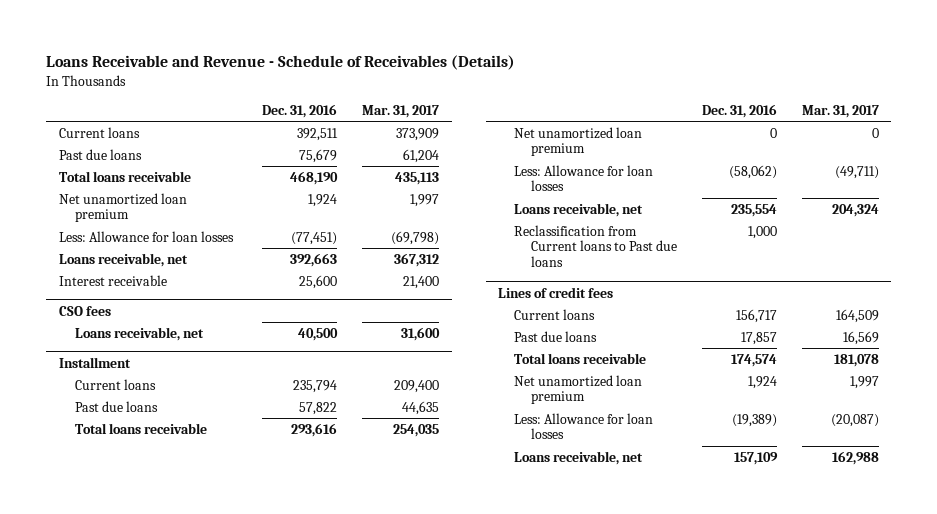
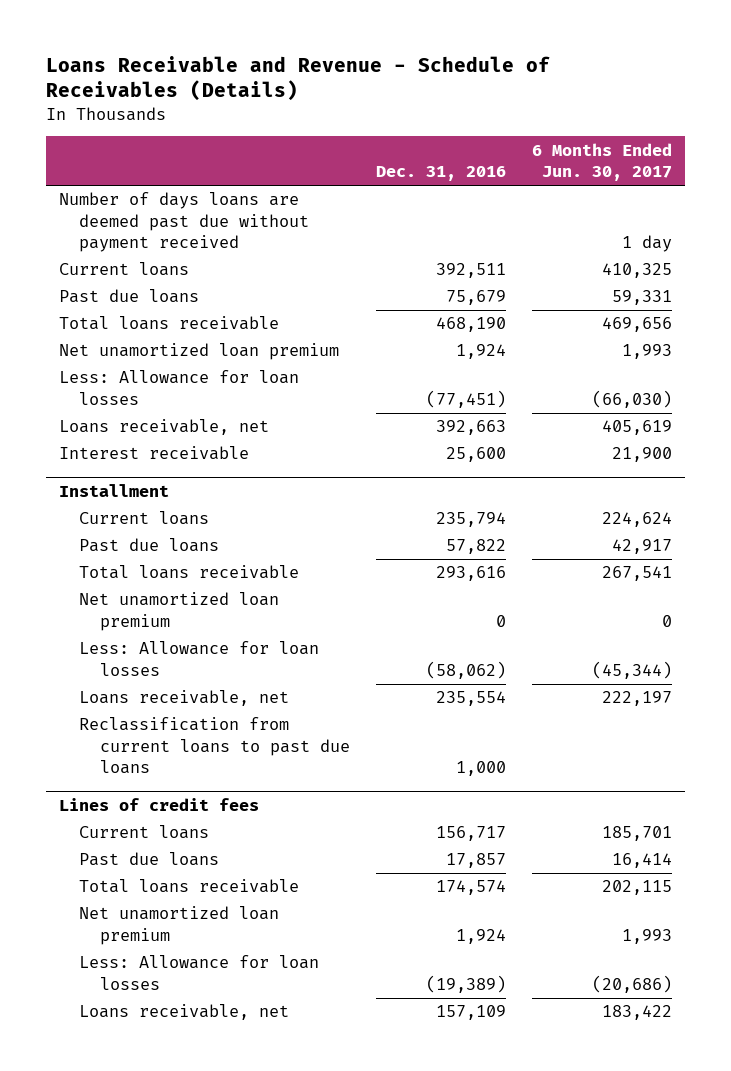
- | Dec. 31, 2016 | Mar. 31, 2017
+ | Dec. 31, 2016 | 6 Months Ended Jun. 30, 2017
+ Number of days loans are deemed past due without payment received | | 1 day
- CSO fees
- Loans receivable, net | 40,500 | 31,600
@ Installment
- Reclassification from Current loans to Past due loans | 1,000 |
+ Reclassification from current loans to past due loans | 1,000 |

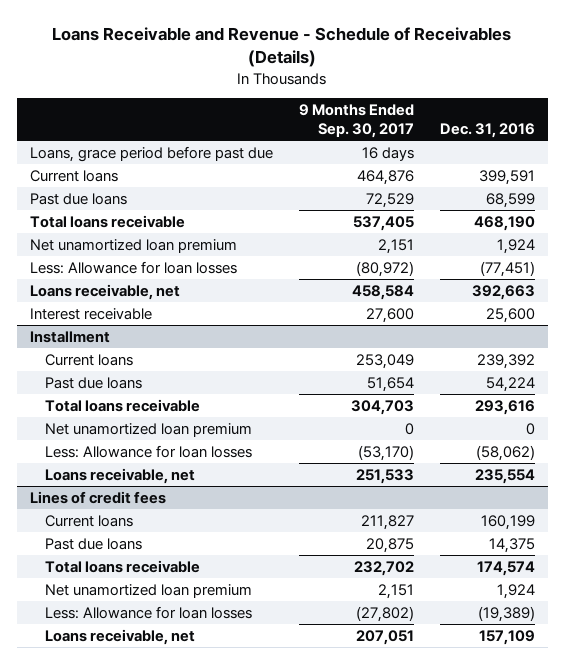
- | Dec. 31, 2016 | 6 Months Ended Jun. 30, 2017
+ | 9 Months Ended Sep. 30, 2017 | Dec. 31, 2016
- Number of days loans are deemed past due without payment received | | 1 day
- Current loans | 392,511 | 410,325
- Past due loans | 75,679 | 59,331
+ Loans, grace period before past due | 16 days |
+ Current loans | 464,876 | 399,591
+ Past due loans | 72,529 | 68,599
@ Installment
- Current loans | 235,794 | 224,624
- Past due loans | 57,822 | 42,917
+ Current loans | 253,049 | 239,392
+ Past due loans | 51,654 | 54,224
- Reclassification from current loans to past due loans | 1,000 |
@ Lines of credit fees
- Current loans | 156,717 | 185,701
- Past due loans | 17,857 | 16,414
+ Current loans | 211,827 | 160,199
+ Past due loans | 20,875 | 14,375

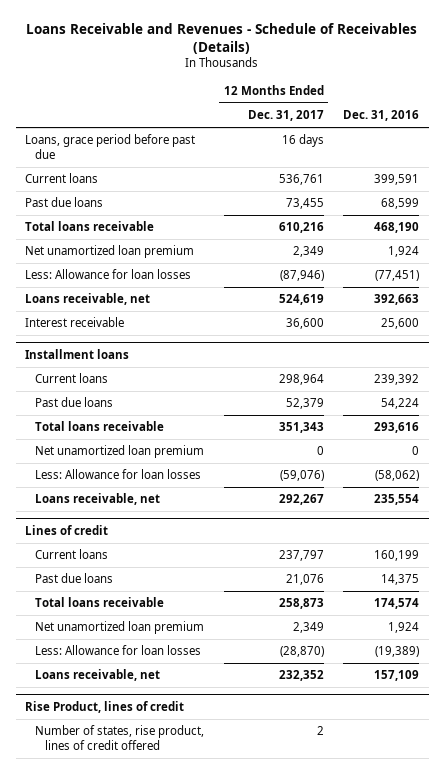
- Loans Receivable and Revenue - Schedule of Receivables (Details)
+ Loans Receivable and Revenues - Schedule of Receivables (Details)
- | 9 Months Ended Sep. 30, 2017 | Dec. 31, 2016
+ | 12 Months Ended Dec. 31, 2017 | Dec. 31, 2016
- Installment
+ Installment loans
- Lines of credit fees
+ Lines of credit
+ Rise Product, lines of credit
+ Number of states, rise product, lines of credit offered | 2 |

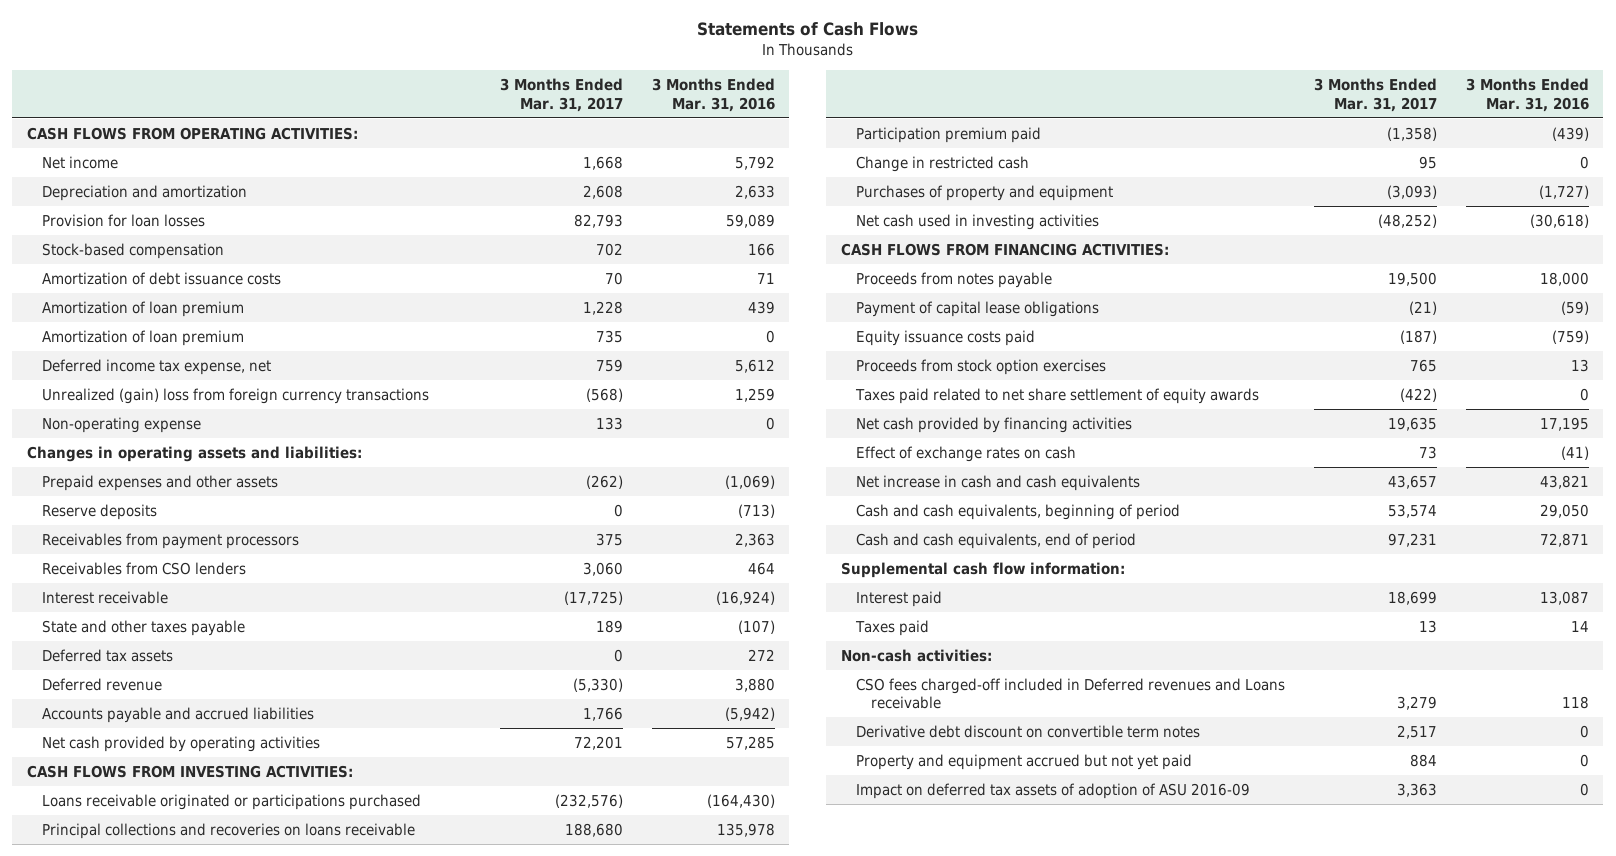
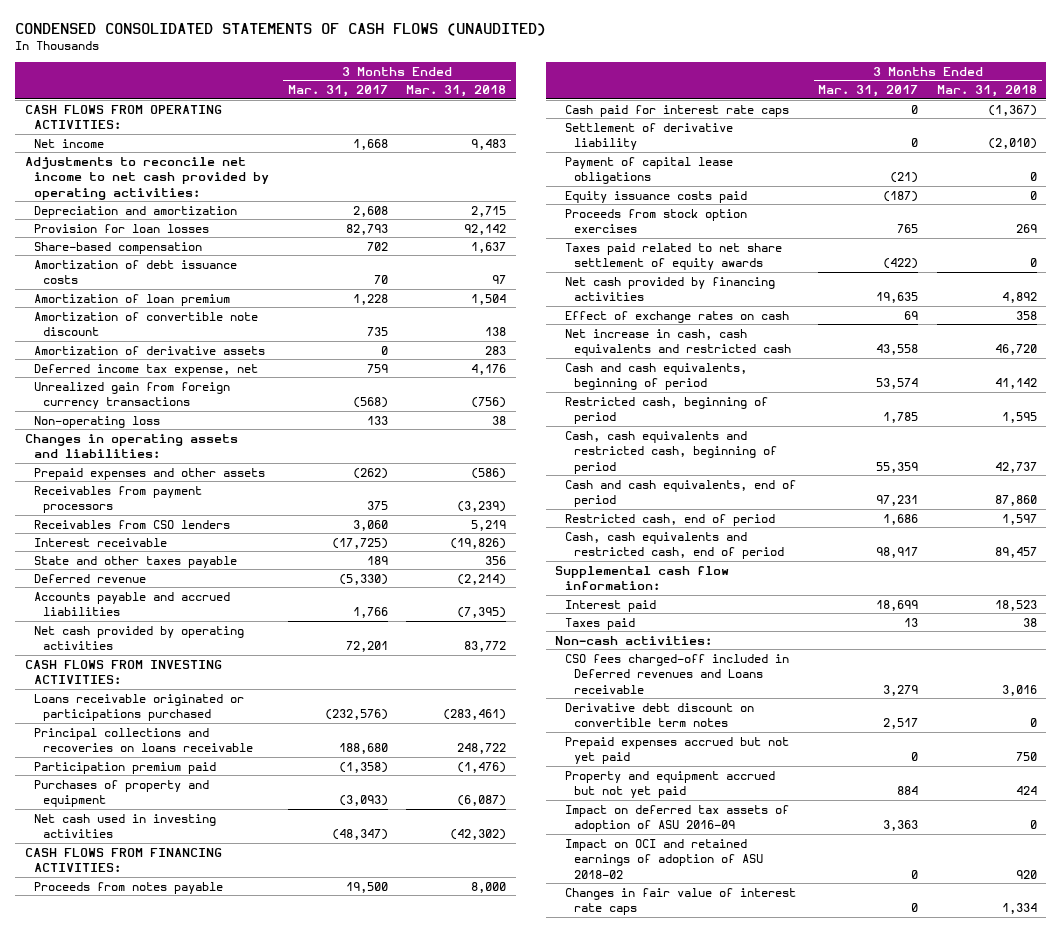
- Statements of Cash Flows
+ CONDENSED CONSOLIDATED STATEMENTS OF CASH FLOWS (UNAUDITED)
- | 3 Months Ended Mar. 31, 2017 | 3 Months Ended Mar. 31, 2016
+ | 3 Months Ended Mar. 31, 2017 | 3 Months Ended Mar. 31, 2018
+ Adjustments to reconcile net income to net cash provided by operating activities:
- Stock-based compensation | 702 | 166
+ Share-based compensation | 702 | 1,637
- Amortization of loan premium | 735 | 0
+ Amortization of convertible note discount | 735 | 138
+ Amortization of derivative assets | 0 | 283
- Unrealized (gain) loss from foreign currency transactions | (568) | 1,259
- Non-operating expense | 133 | 0
+ Unrealized gain from foreign currency transactions | (568) | (756)
+ Non-operating loss | 133 | 38
- Reserve deposits | 0 | (713)
- Deferred tax assets | 0 | 272
- Change in restricted cash | 95 | 0
- Net cash used in investing activities | (48,252) | (30,618)
+ Net cash used in investing activities | (48,347) | (42,302)
+ Cash paid for interest rate caps | 0 | (1,367)
+ Settlement of derivative liability | 0 | (2,010)
- Effect of exchange rates on cash | 73 | (41)
- Net increase in cash and cash equivalents | 43,657 | 43,821
+ Effect of exchange rates on cash | 69 | 358
+ Net increase in cash, cash equivalents and restricted cash | 43,558 | 46,720
+ Restricted cash, beginning of period | 1,785 | 1,595
+ Cash, cash equivalents and restricted cash, beginning of period | 55,359 | 42,737
+ Restricted cash, end of period | 1,686 | 1,597
+ Cash, cash equivalents and restricted cash, end of period | 98,917 | 89,457
+ Prepaid expenses accrued but not yet paid | 0 | 750
+ Impact on OCI and retained earnings of adoption of ASU 2018-02 | 0 | 920
+ Changes in fair value of interest rate caps | 0 | 1,334

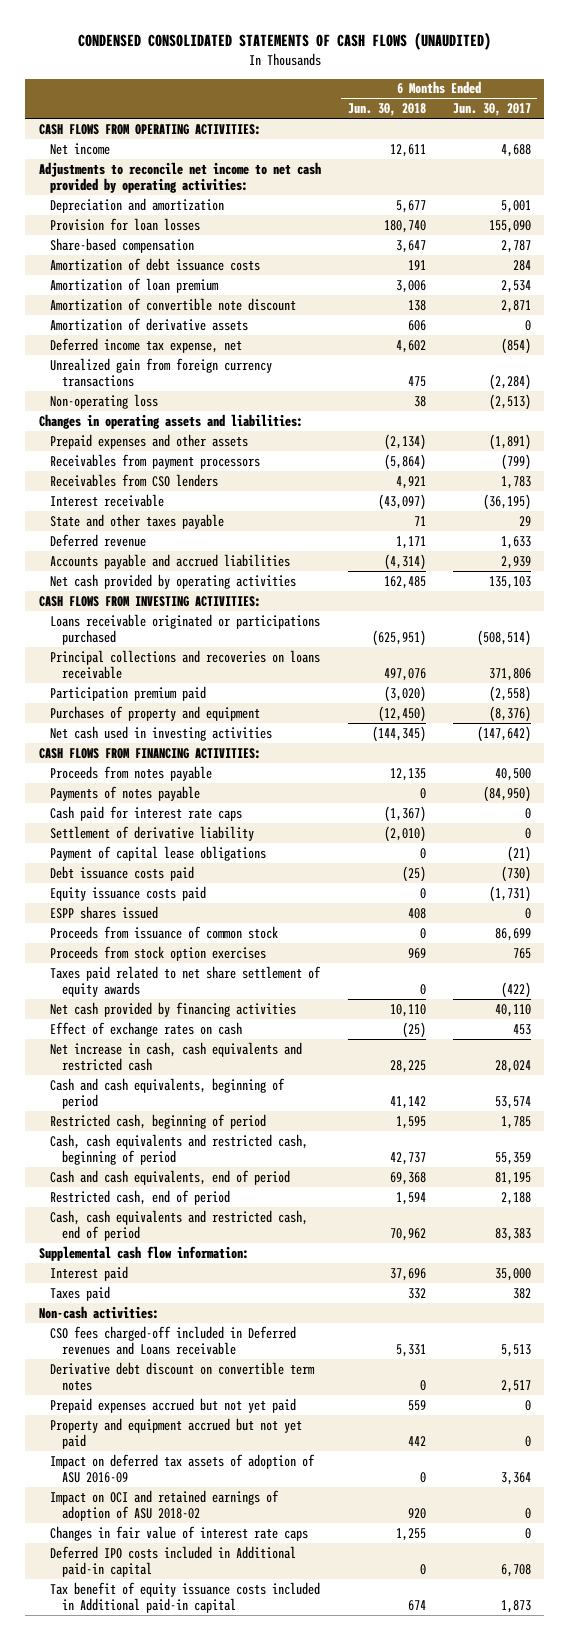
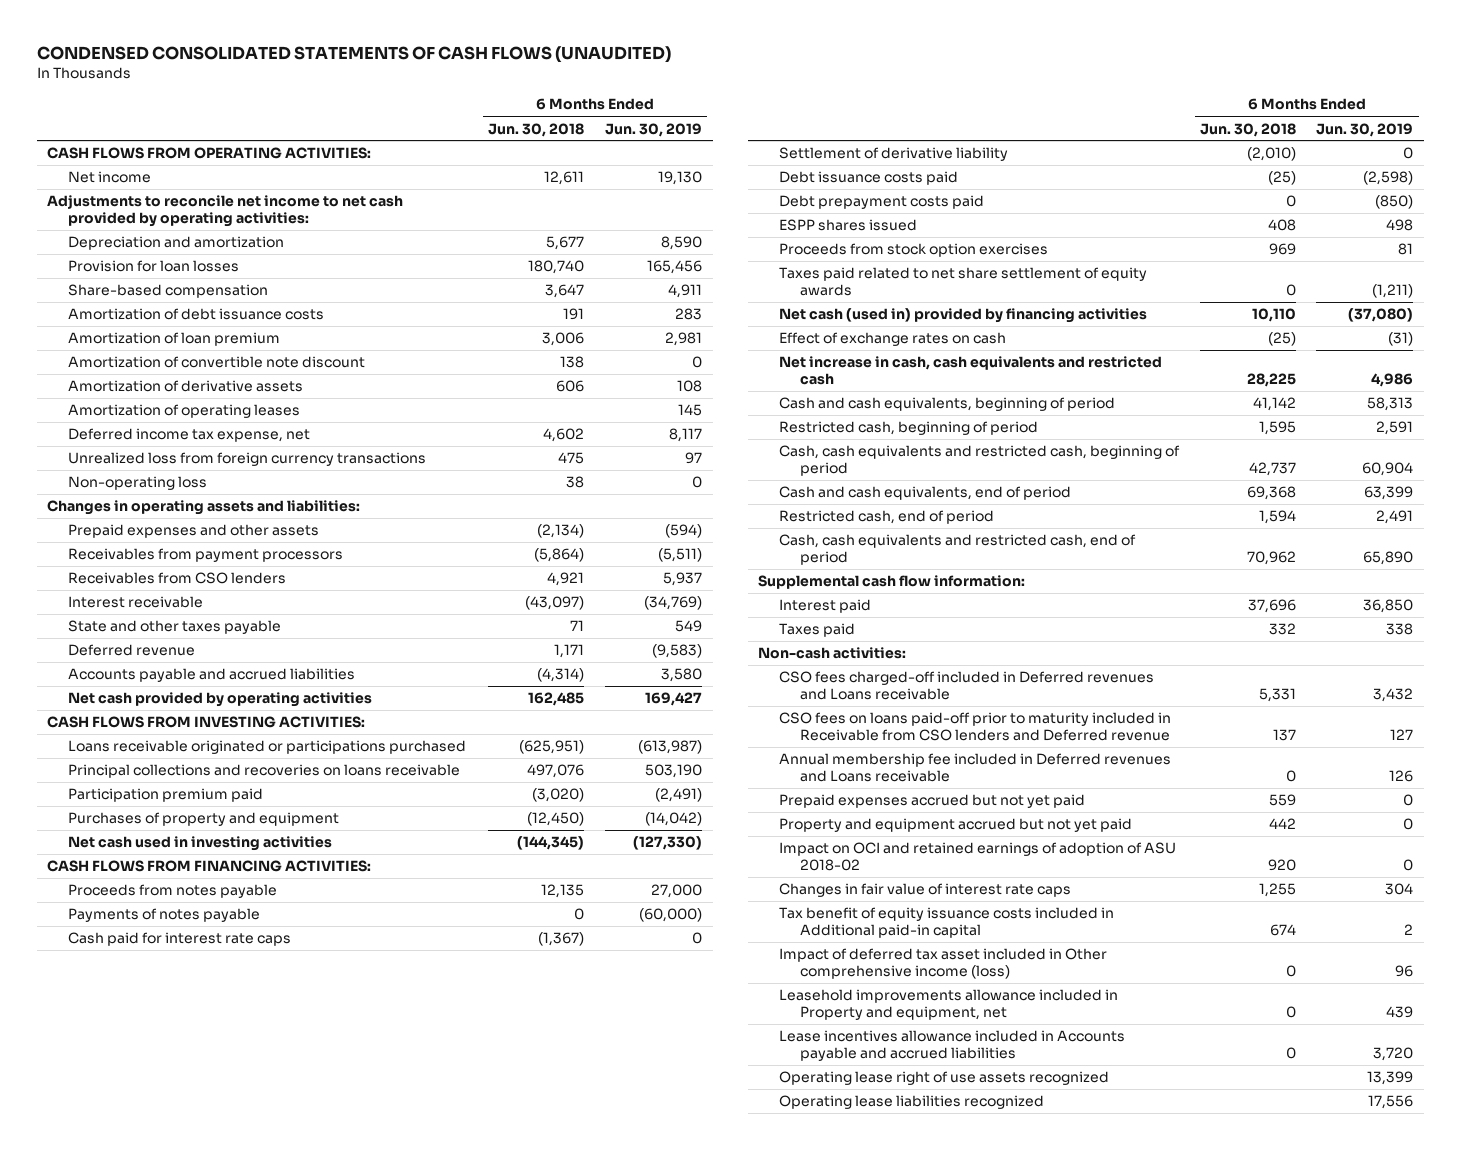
- | 6 Months Ended Jun. 30, 2018 | 6 Months Ended Jun. 30, 2017
+ | 6 Months Ended Jun. 30, 2018 | 6 Months Ended Jun. 30, 2019
+ Amortization of operating leases | | 145
- Unrealized gain from foreign currency transactions | 475 | (2,284)
+ Unrealized loss from foreign currency transactions | 475 | 97
- Payment of capital lease obligations | 0 | (21)
- Equity issuance costs paid | 0 | (1,731)
+ Debt prepayment costs paid | 0 | (850)
- Proceeds from issuance of common stock | 0 | 86,699
- Net cash provided by financing activities | 10,110 | 40,110
+ Net cash (used in) provided by financing activities | 10,110 | (37,080)
- Derivative debt discount on convertible term notes | 0 | 2,517
+ CSO fees on loans paid-off prior to maturity included in Receivable from CSO lenders and Deferred revenue | 137 | 127
+ Annual membership fee included in Deferred revenues and Loans receivable | 0 | 126
- Impact on deferred tax assets of adoption of ASU 2016-09 | 0 | 3,364
- Deferred IPO costs included in Additional paid-in capital | 0 | 6,708
+ Impact of deferred tax asset included in Other comprehensive income (loss) | 0 | 96
+ Leasehold improvements allowance included in Property and equipment, net | 0 | 439
+ Lease incentives allowance included in Accounts payable and accrued liabilities | 0 | 3,720
+ Operating lease right of use assets recognized | | 13,399
+ Operating lease liabilities recognized | | 17,556

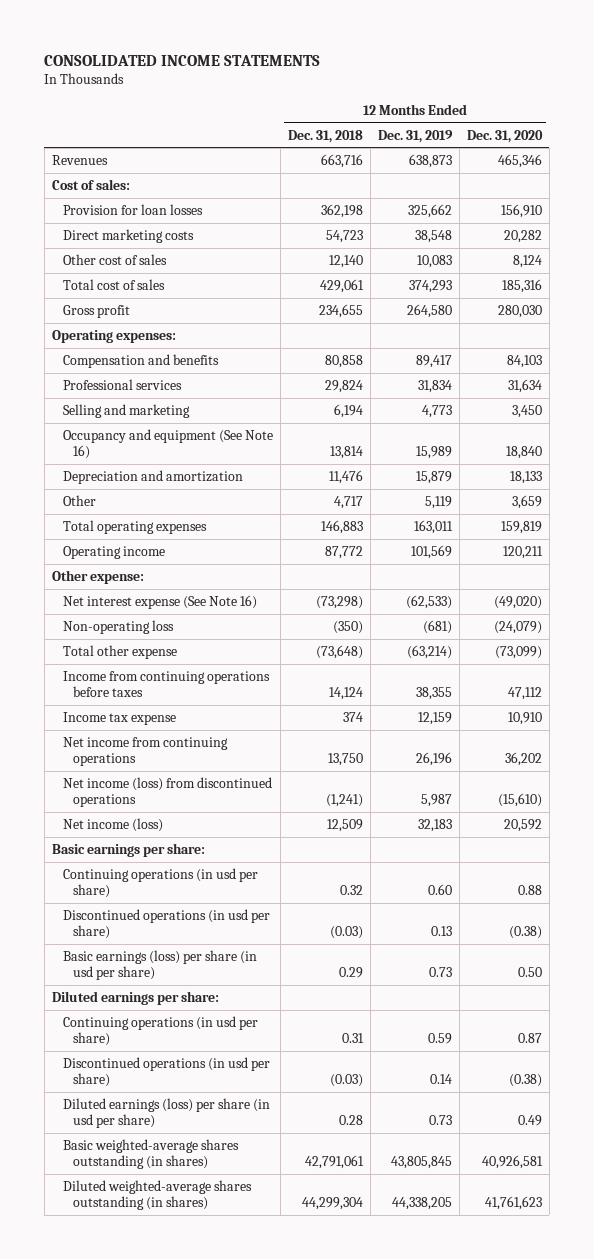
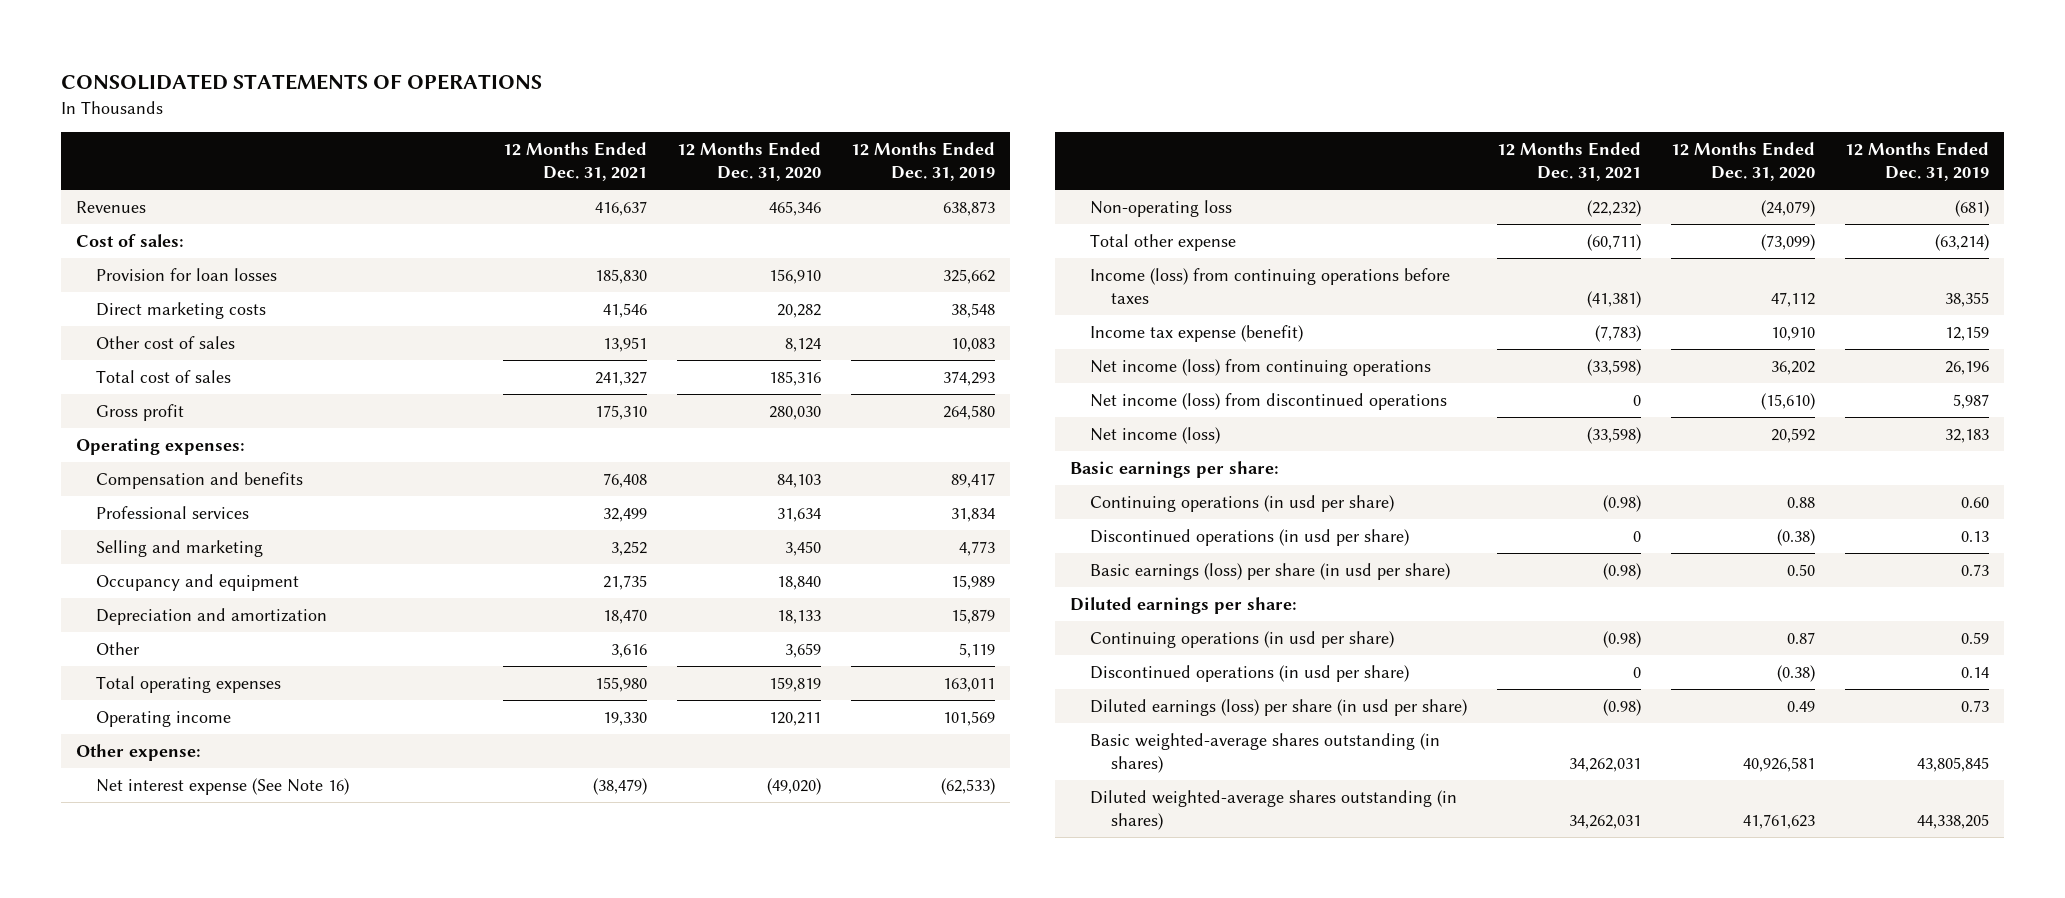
- CONSOLIDATED INCOME STATEMENTS
+ CONSOLIDATED STATEMENTS OF OPERATIONS
- | 12 Months Ended Dec. 31, 2018 | 12 Months Ended Dec. 31, 2019 | 12 Months Ended Dec. 31, 2020
+ | 12 Months Ended Dec. 31, 2021 | 12 Months Ended Dec. 31, 2020 | 12 Months Ended Dec. 31, 2019
- Occupancy and equipment (See Note 16) | 13,814 | 15,989 | 18,840
+ Occupancy and equipment | 21,735 | 18,840 | 15,989
- Income from continuing operations before taxes | 14,124 | 38,355 | 47,112
- Income tax expense | 374 | 12,159 | 10,910
- Net income from continuing operations | 13,750 | 26,196 | 36,202
+ Income (loss) from continuing operations before taxes | (41,381) | 47,112 | 38,355
+ Income tax expense (benefit) | (7,783) | 10,910 | 12,159
+ Net income (loss) from continuing operations | (33,598) | 36,202 | 26,196

